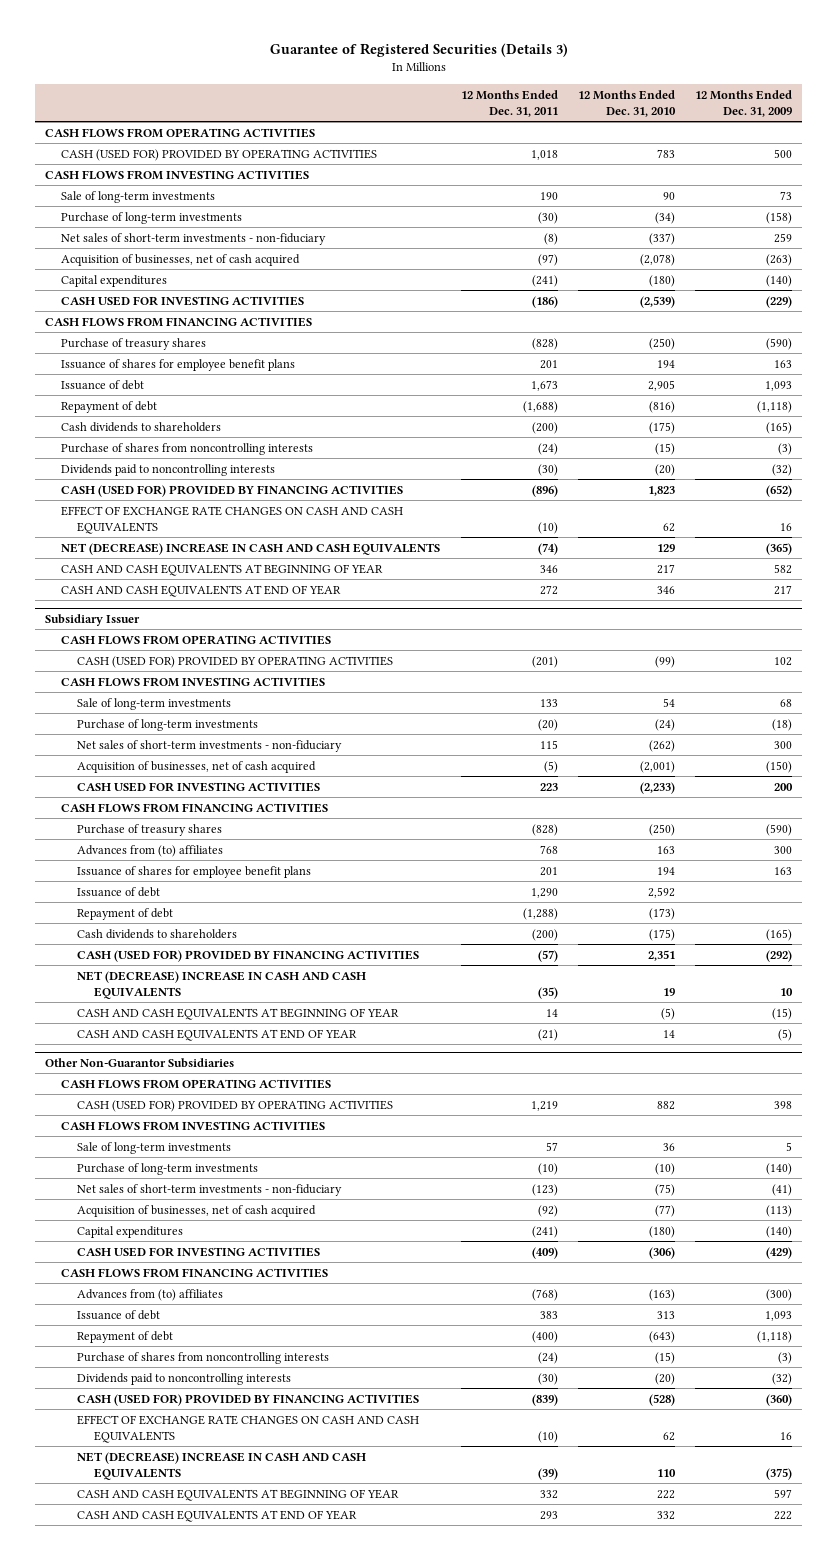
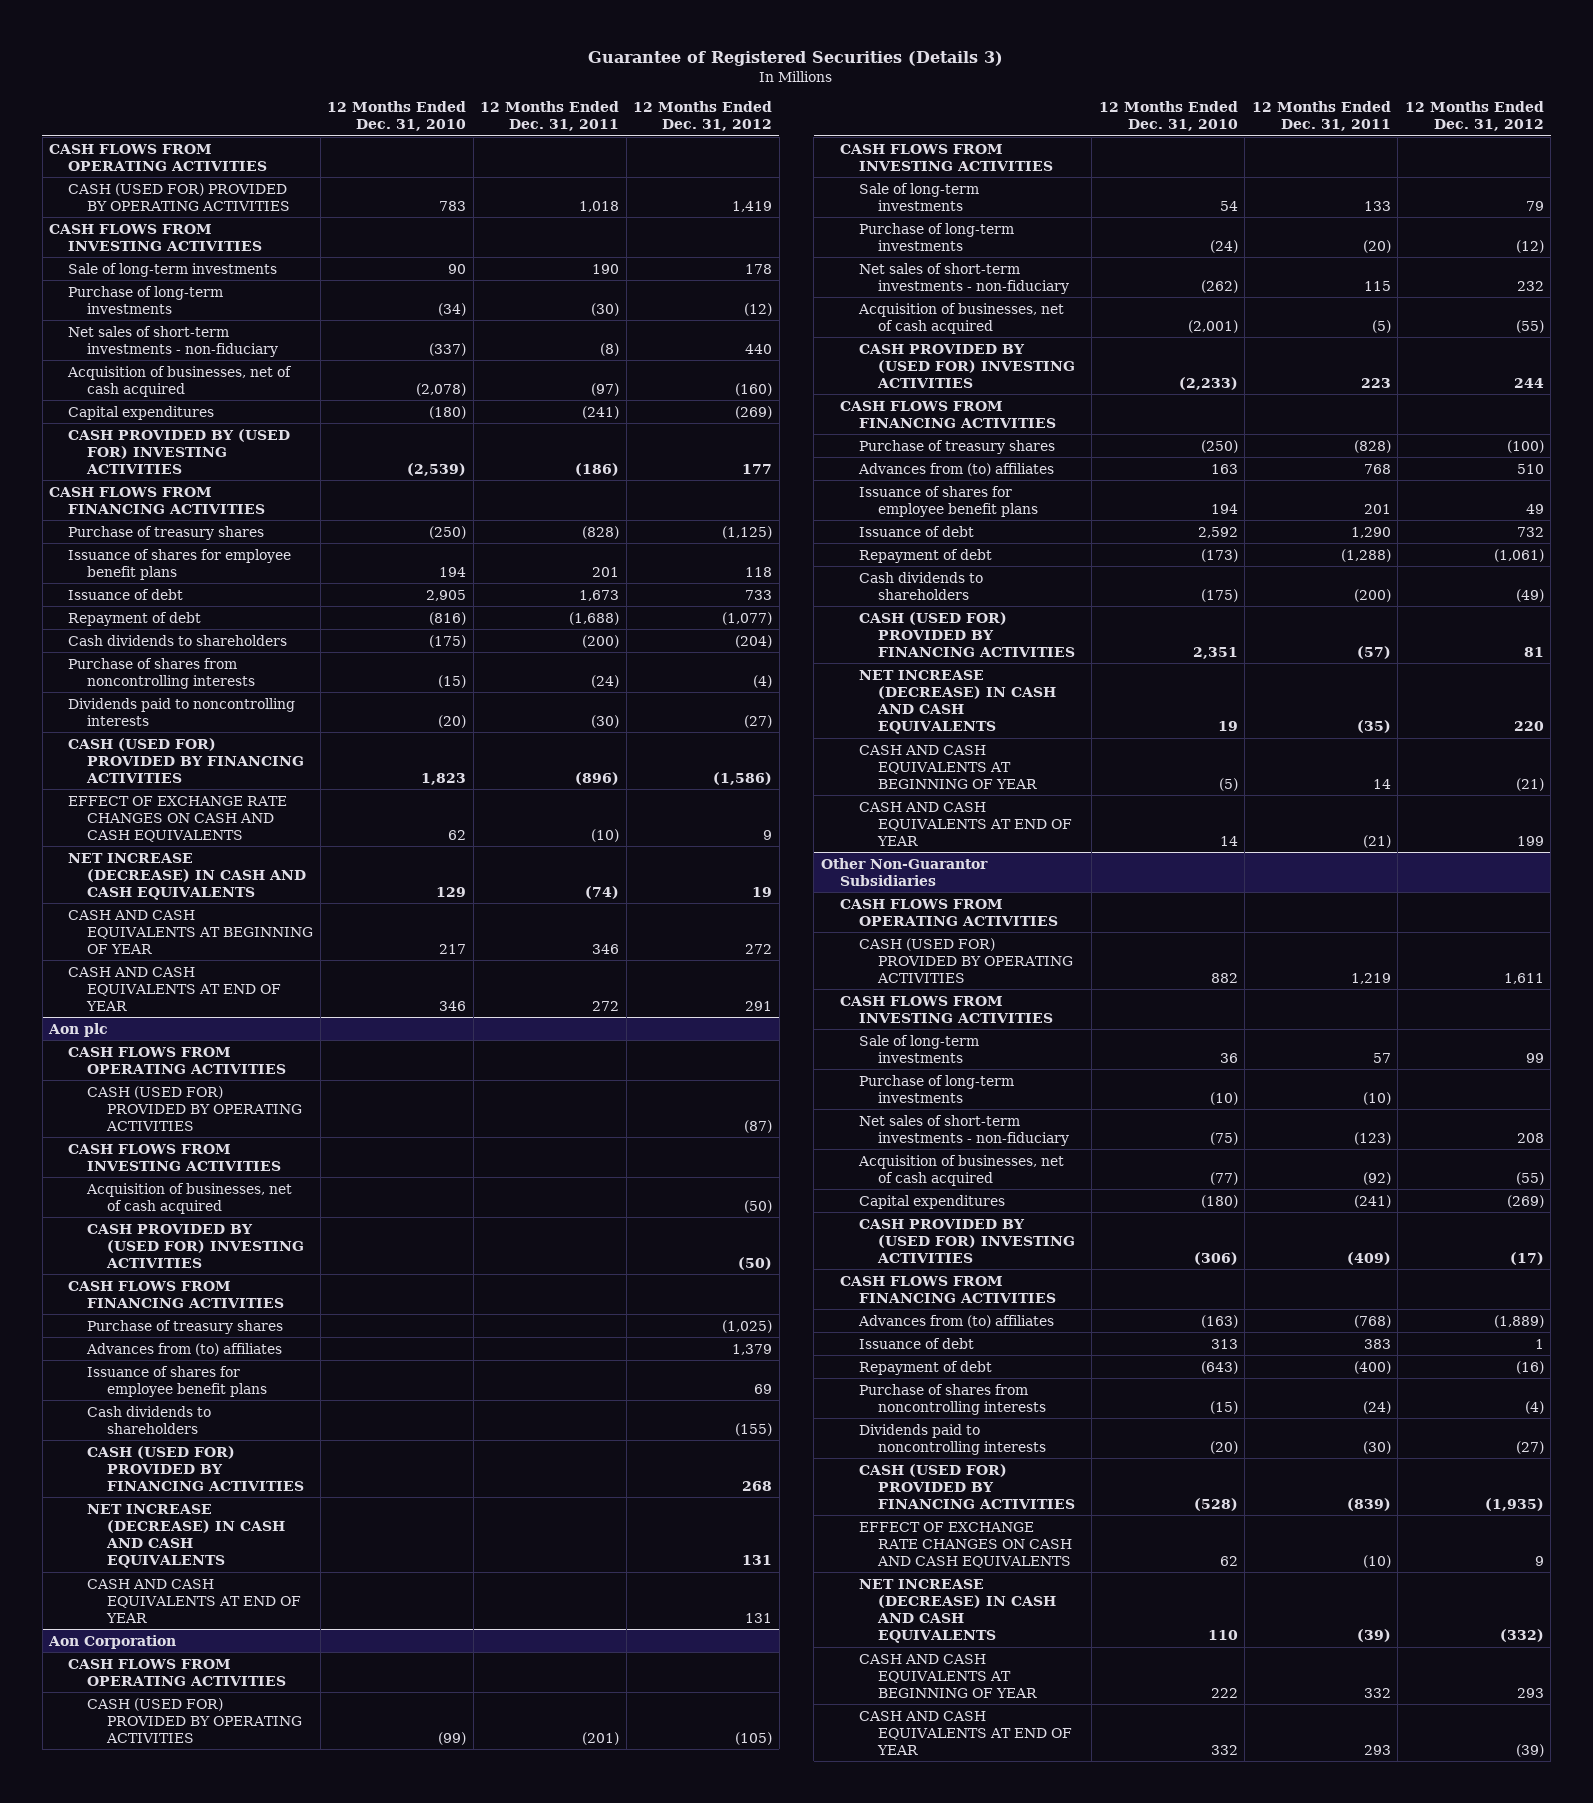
- | 12 Months Ended Dec. 31, 2011 | 12 Months Ended Dec. 31, 2010 | 12 Months Ended Dec. 31, 2009
+ | 12 Months Ended Dec. 31, 2010 | 12 Months Ended Dec. 31, 2011 | 12 Months Ended Dec. 31, 2012
- CASH USED FOR INVESTING ACTIVITIES | (186) | (2,539) | (229)
+ CASH PROVIDED BY (USED FOR) INVESTING ACTIVITIES | (2,539) | (186) | 177
- NET (DECREASE) INCREASE IN CASH AND CASH EQUIVALENTS | (74) | 129 | (365)
+ NET INCREASE (DECREASE) IN CASH AND CASH EQUIVALENTS | 129 | (74) | 19
- Subsidiary Issuer
+ Aon plc
+ CASH (USED FOR) PROVIDED BY OPERATING ACTIVITIES | | | (87)
+ CASH FLOWS FROM INVESTING ACTIVITIES
+ Acquisition of businesses, net of cash acquired | | | (50)
+ CASH PROVIDED BY (USED FOR) INVESTING ACTIVITIES | | | (50)
+ CASH FLOWS FROM FINANCING ACTIVITIES
+ Purchase of treasury shares | | | (1,025)
+ Advances from (to) affiliates | | | 1,379
+ Issuance of shares for employee benefit plans | | | 69
+ Cash dividends to shareholders | | | (155)
+ CASH (USED FOR) PROVIDED BY FINANCING ACTIVITIES | | | 268
+ NET INCREASE (DECREASE) IN CASH AND CASH EQUIVALENTS | | | 131
+ CASH AND CASH EQUIVALENTS AT END OF YEAR | | | 131
+ Aon Corporation
+ CASH FLOWS FROM OPERATING ACTIVITIES
- CASH USED FOR INVESTING ACTIVITIES | 223 | (2,233) | 200
+ CASH PROVIDED BY (USED FOR) INVESTING ACTIVITIES | (2,233) | 223 | 244
- NET (DECREASE) INCREASE IN CASH AND CASH EQUIVALENTS | (35) | 19 | 10
+ NET INCREASE (DECREASE) IN CASH AND CASH EQUIVALENTS | 19 | (35) | 220
@ Other Non-Guarantor Subsidiaries
- CASH USED FOR INVESTING ACTIVITIES | (409) | (306) | (429)
+ CASH PROVIDED BY (USED FOR) INVESTING ACTIVITIES | (306) | (409) | (17)
- NET (DECREASE) INCREASE IN CASH AND CASH EQUIVALENTS | (39) | 110 | (375)
+ NET INCREASE (DECREASE) IN CASH AND CASH EQUIVALENTS | 110 | (39) | (332)

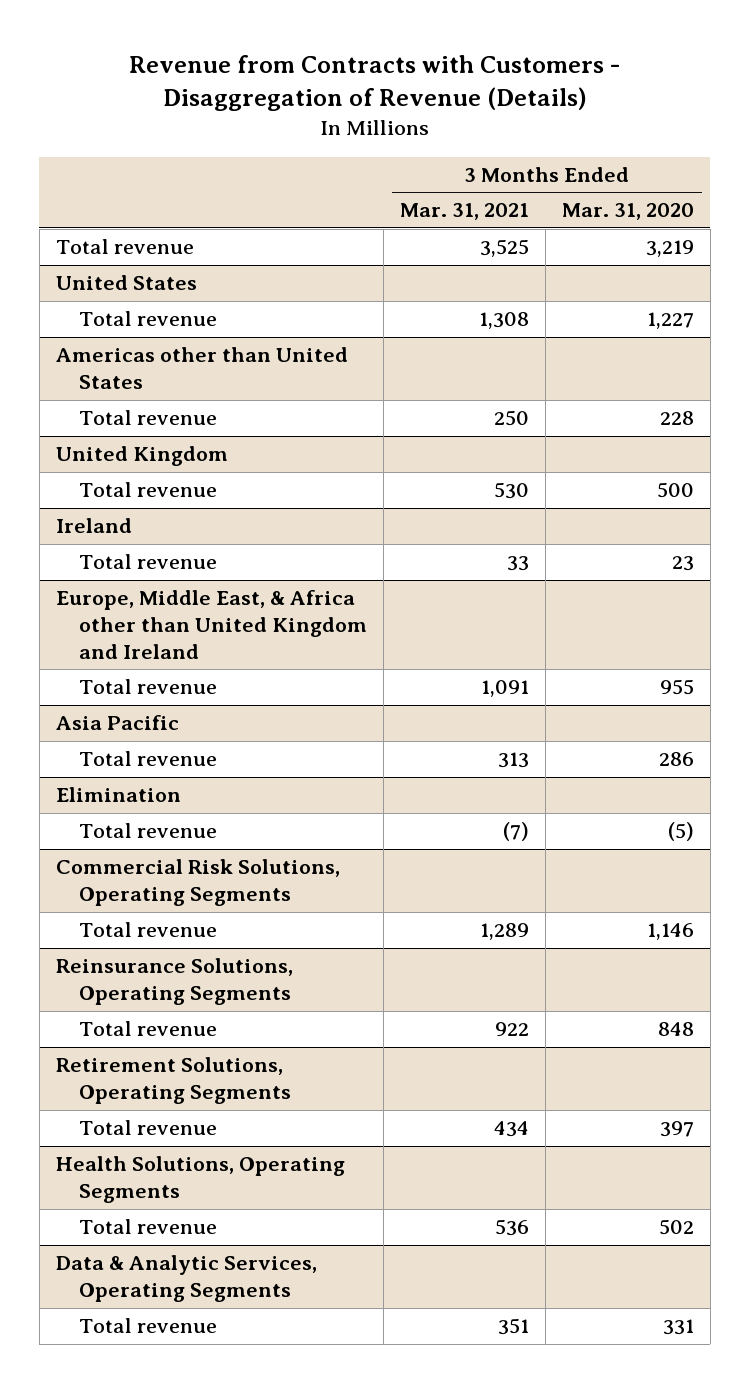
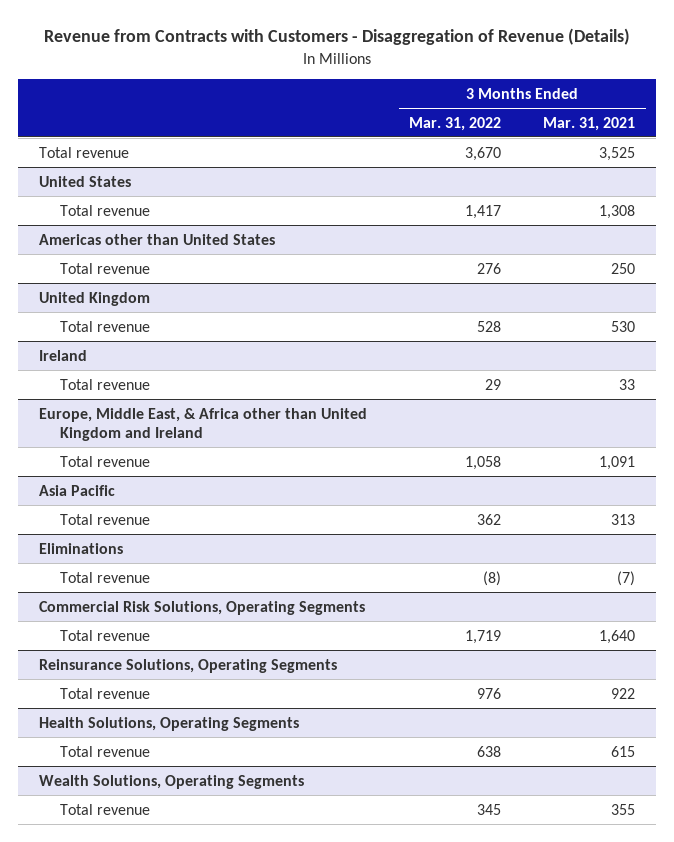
- | 3 Months Ended Mar. 31, 2021 | 3 Months Ended Mar. 31, 2020
+ | 3 Months Ended Mar. 31, 2022 | 3 Months Ended Mar. 31, 2021
- Elimination
+ Eliminations
@ Commercial Risk Solutions, Operating Segments
- Total revenue | 1,289 | 1,146
+ Total revenue | 1,719 | 1,640
- Retirement Solutions, Operating Segments
- Total revenue | 434 | 397
@ Health Solutions, Operating Segments
- Total revenue | 536 | 502
- Data & Analytic Services, Operating Segments
- Total revenue | 351 | 331
@ Health Solutions, Operating Segments
+ Total revenue | 638 | 615
+ Wealth Solutions, Operating Segments
+ Total revenue | 345 | 355

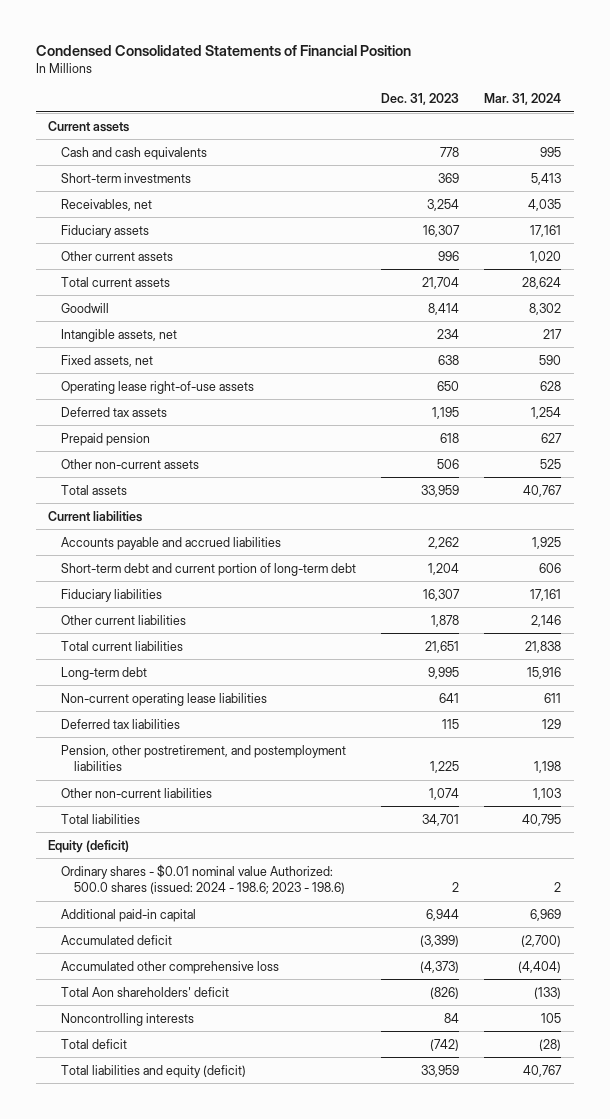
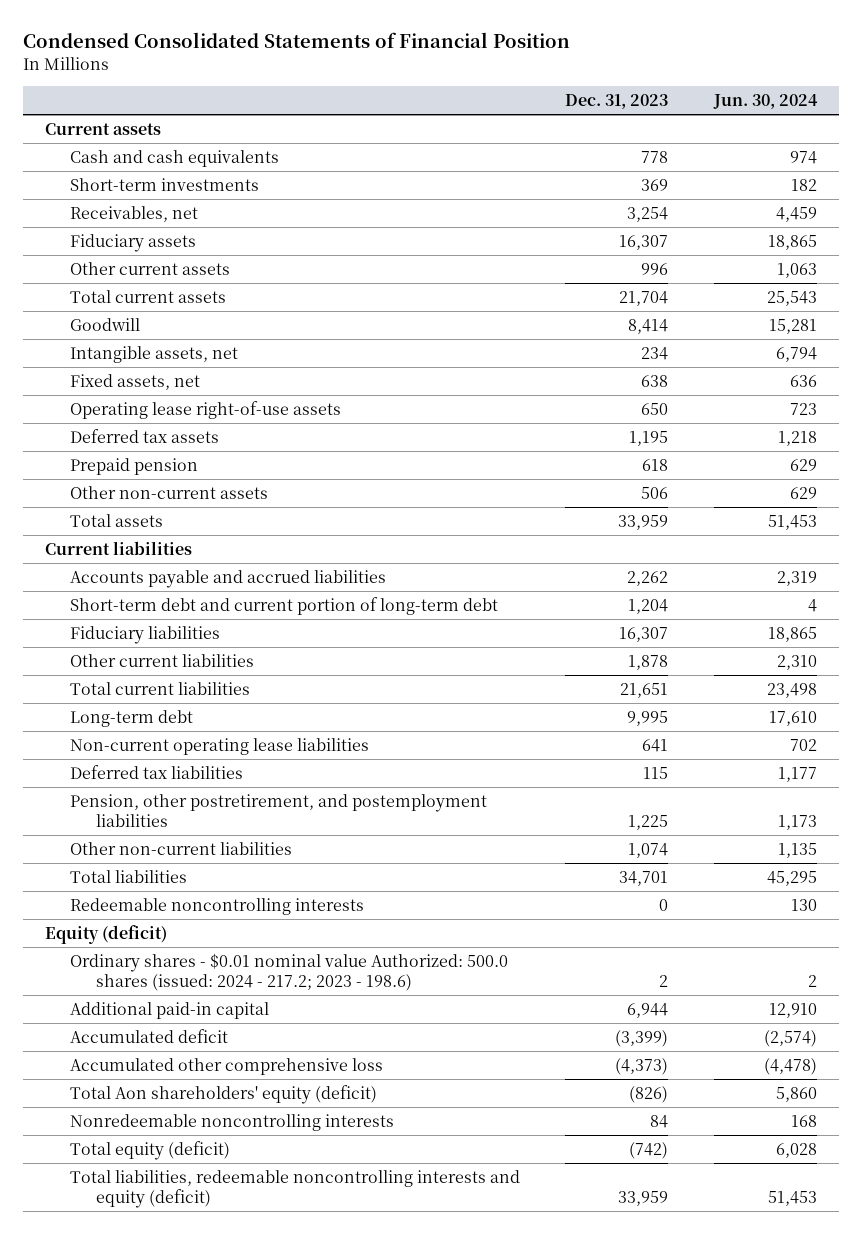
- | Dec. 31, 2023 | Mar. 31, 2024
+ | Dec. 31, 2023 | Jun. 30, 2024
+ Redeemable noncontrolling interests | 0 | 130
- Ordinary shares - $0.01 nominal value Authorized: 500.0 shares (issued: 2024 - 198.6; 2023 - 198.6) | 2 | 2
+ Ordinary shares - $0.01 nominal value Authorized: 500.0 shares (issued: 2024 - 217.2; 2023 - 198.6) | 2 | 2
- Total Aon shareholders' deficit | (826) | (133)
- Noncontrolling interests | 84 | 105
- Total deficit | (742) | (28)
- Total liabilities and equity (deficit) | 33,959 | 40,767
+ Total Aon shareholders' equity (deficit) | (826) | 5,860
+ Nonredeemable noncontrolling interests | 84 | 168
+ Total equity (deficit) | (742) | 6,028
+ Total liabilities, redeemable noncontrolling interests and equity (deficit) | 33,959 | 51,453

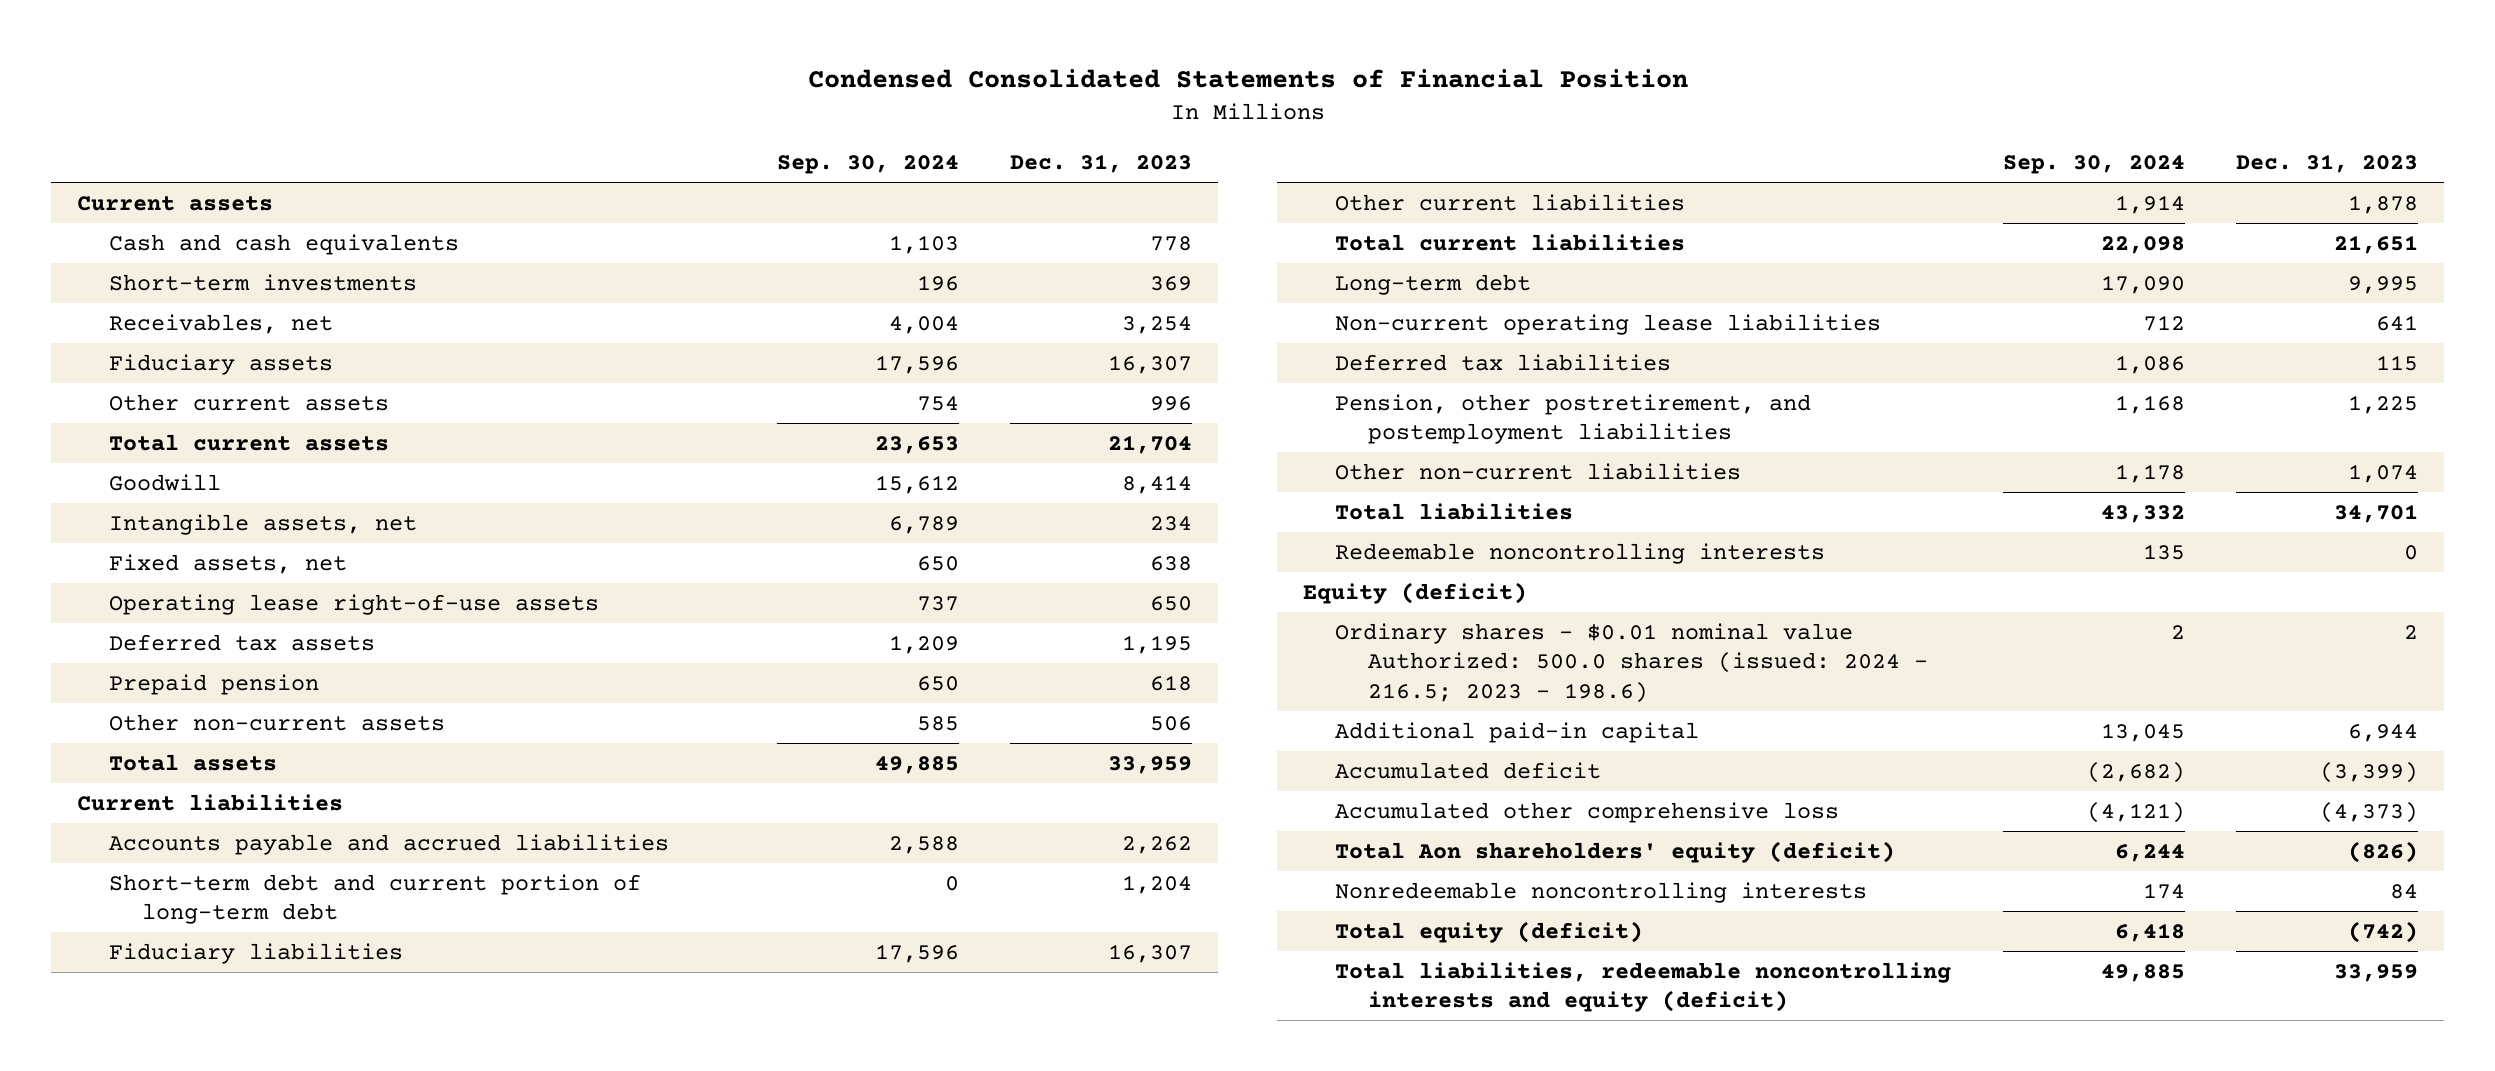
- | Dec. 31, 2023 | Jun. 30, 2024
+ | Sep. 30, 2024 | Dec. 31, 2023
- Ordinary shares - $0.01 nominal value Authorized: 500.0 shares (issued: 2024 - 217.2; 2023 - 198.6) | 2 | 2
+ Ordinary shares - $0.01 nominal value Authorized: 500.0 shares (issued: 2024 - 216.5; 2023 - 198.6) | 2 | 2

